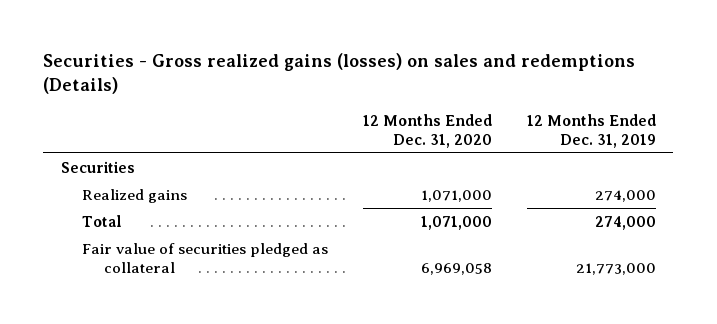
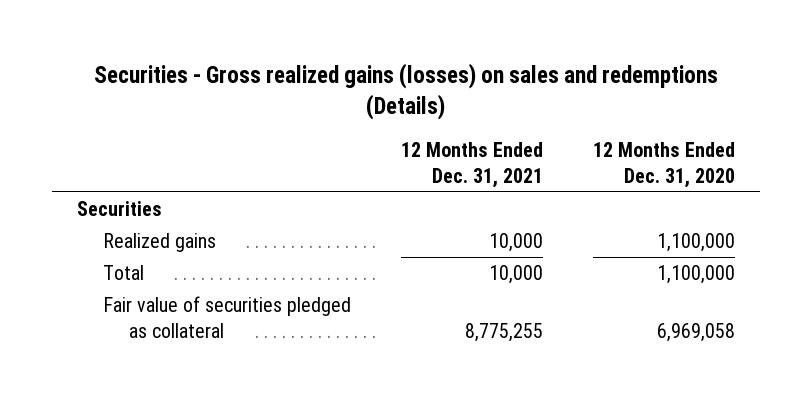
- | 12 Months Ended Dec. 31, 2020 | 12 Months Ended Dec. 31, 2019
+ | 12 Months Ended Dec. 31, 2021 | 12 Months Ended Dec. 31, 2020
- Realized gains | 1,071,000 | 274,000
- Total | 1,071,000 | 274,000
+ Realized gains | 10,000 | 1,100,000
+ Total | 10,000 | 1,100,000

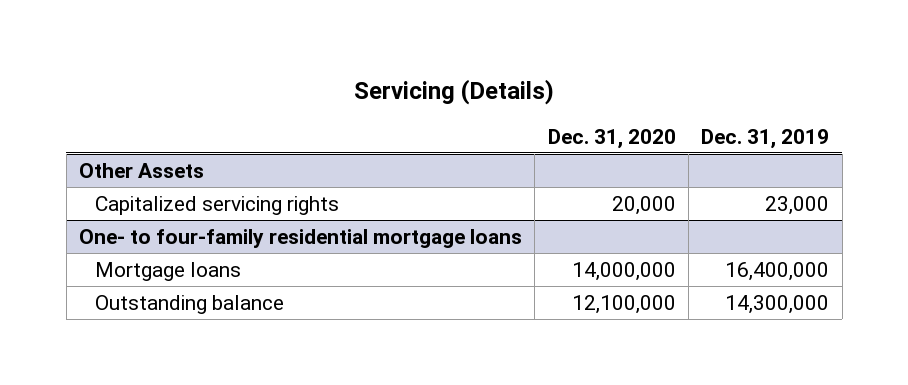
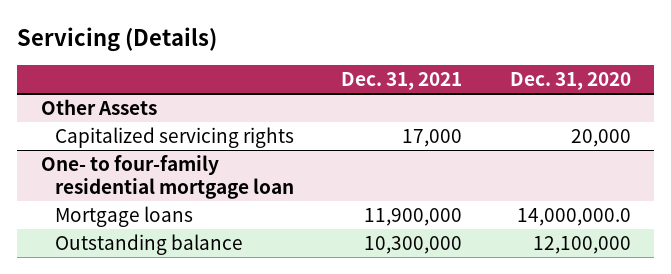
- | Dec. 31, 2020 | Dec. 31, 2019
+ | Dec. 31, 2021 | Dec. 31, 2020
- One- to four-family residential mortgage loans
- Mortgage loans | 14,000,000 | 16,400,000
+ One- to four-family residential mortgage loan
+ Mortgage loans | 11,900,000 | 14,000,000.0

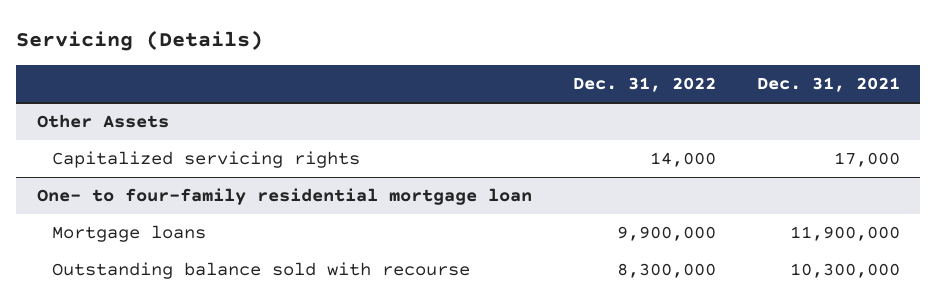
- | Dec. 31, 2021 | Dec. 31, 2020
+ | Dec. 31, 2022 | Dec. 31, 2021
@ One- to four-family residential mortgage loan
- Outstanding balance | 10,300,000 | 12,100,000
+ Outstanding balance sold with recourse | 8,300,000 | 10,300,000

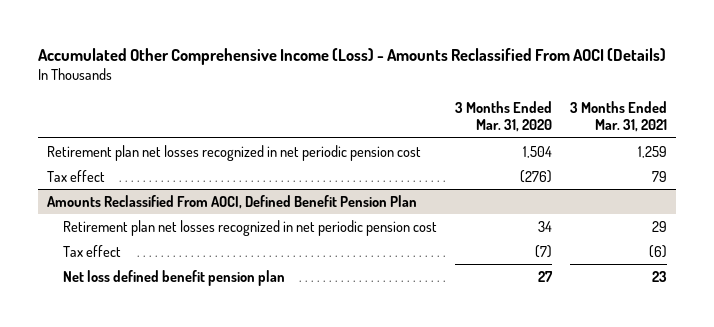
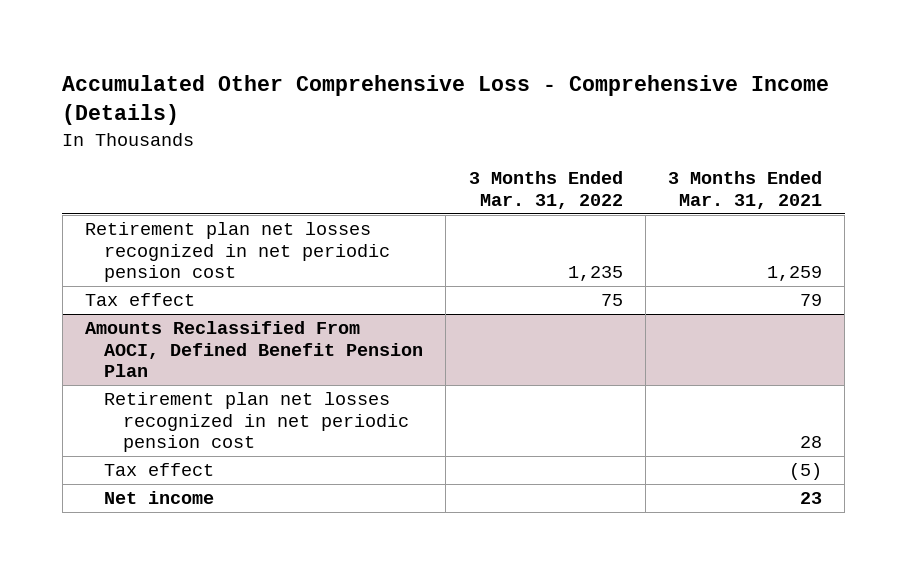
- Accumulated Other Comprehensive Income (Loss) - Amounts Reclassified From AOCI (Details)
+ Accumulated Other Comprehensive Loss - Comprehensive Income (Details)
- | 3 Months Ended Mar. 31, 2020 | 3 Months Ended Mar. 31, 2021
+ | 3 Months Ended Mar. 31, 2022 | 3 Months Ended Mar. 31, 2021
@ Amounts Reclassified From AOCI, Defined Benefit Pension Plan
- Retirement plan net losses recognized in net periodic pension cost | 34 | 29
- Tax effect | (7) | (6)
- Net loss defined benefit pension plan | 27 | 23
+ Retirement plan net losses recognized in net periodic pension cost | | 28
+ Tax effect | | (5)
+ Net income | | 23

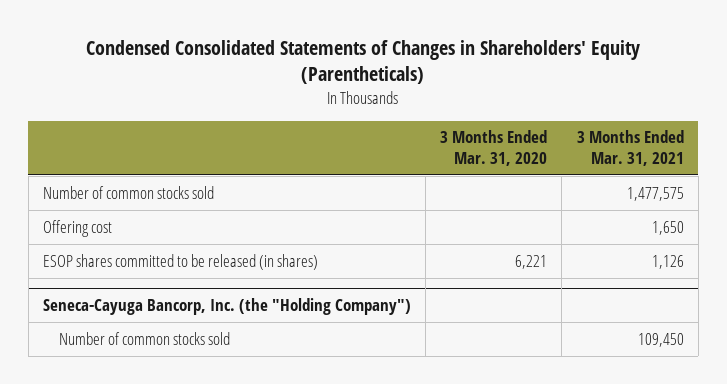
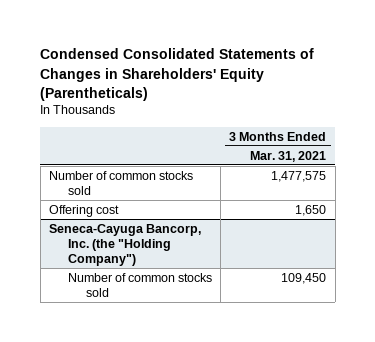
- | 3 Months Ended Mar. 31, 2020 | 3 Months Ended Mar. 31, 2021
+ | 3 Months Ended Mar. 31, 2021
- ESOP shares committed to be released (in shares) | 6,221 | 1,126

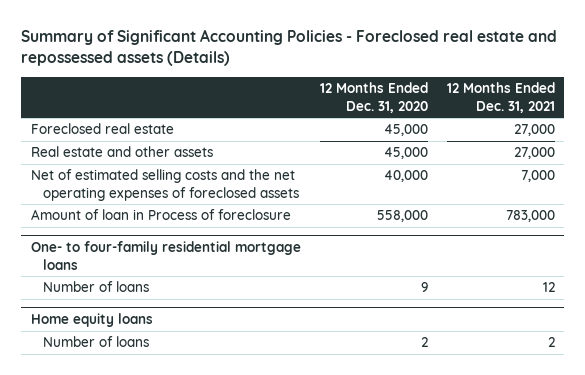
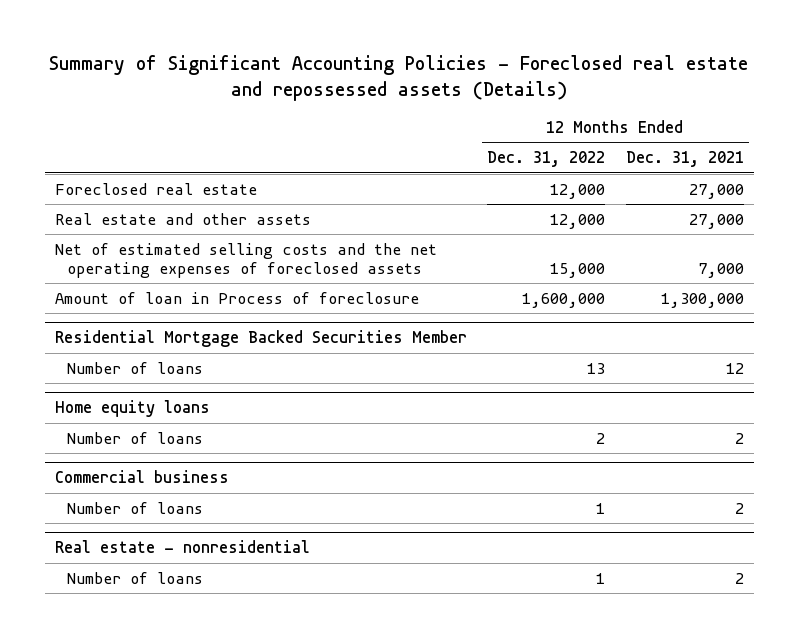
- | 12 Months Ended Dec. 31, 2020 | 12 Months Ended Dec. 31, 2021
+ | 12 Months Ended Dec. 31, 2022 | 12 Months Ended Dec. 31, 2021
- Amount of loan in Process of foreclosure | 558,000 | 783,000
- One- to four-family residential mortgage loans
+ Amount of loan in Process of foreclosure | 1,600,000 | 1,300,000
+ Residential Mortgage Backed Securities Member
+ Commercial business
+ Number of loans | 1 | 2
+ Real estate - nonresidential
+ Number of loans | 1 | 2

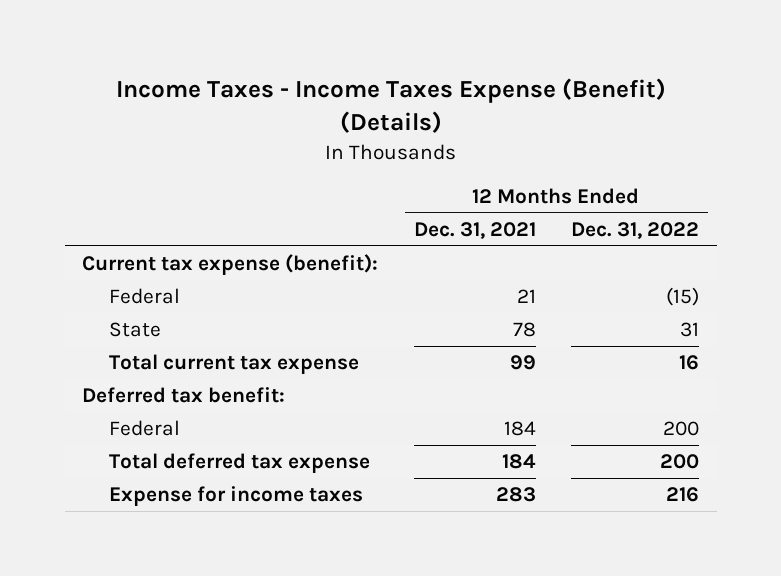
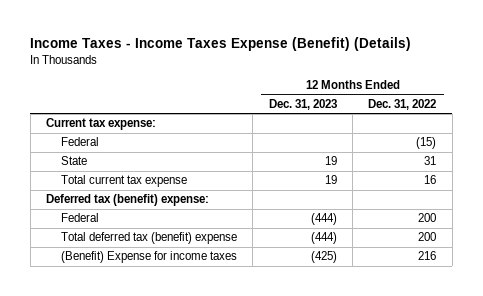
- | 12 Months Ended Dec. 31, 2021 | 12 Months Ended Dec. 31, 2022
+ | 12 Months Ended Dec. 31, 2023 | 12 Months Ended Dec. 31, 2022
- Current tax expense (benefit):
+ Current tax expense:
- Deferred tax benefit:
+ Deferred tax (benefit) expense:
- Total deferred tax expense | 184 | 200
- Expense for income taxes | 283 | 216
+ Total deferred tax (benefit) expense | (444) | 200
+ (Benefit) Expense for income taxes | (425) | 216

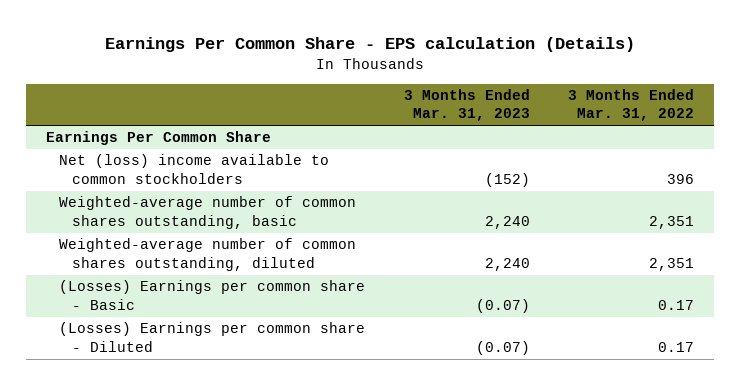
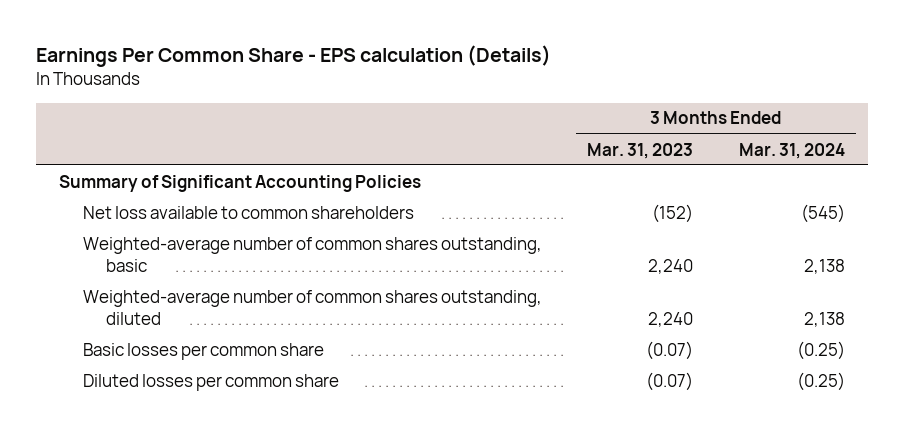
- | 3 Months Ended Mar. 31, 2023 | 3 Months Ended Mar. 31, 2022
+ | 3 Months Ended Mar. 31, 2023 | 3 Months Ended Mar. 31, 2024
- Earnings Per Common Share
- Net (loss) income available to common stockholders | (152) | 396
+ Summary of Significant Accounting Policies
+ Net loss available to common shareholders | (152) | (545)
- (Losses) Earnings per common share - Basic | (0.07) | 0.17
- (Losses) Earnings per common share - Diluted | (0.07) | 0.17
+ Basic losses per common share | (0.07) | (0.25)
+ Diluted losses per common share | (0.07) | (0.25)

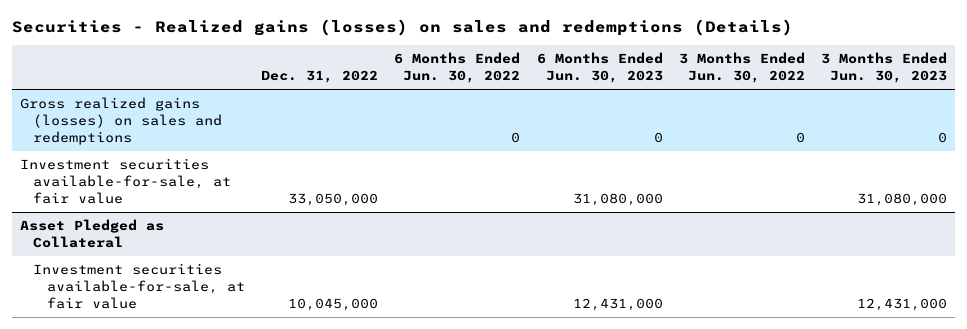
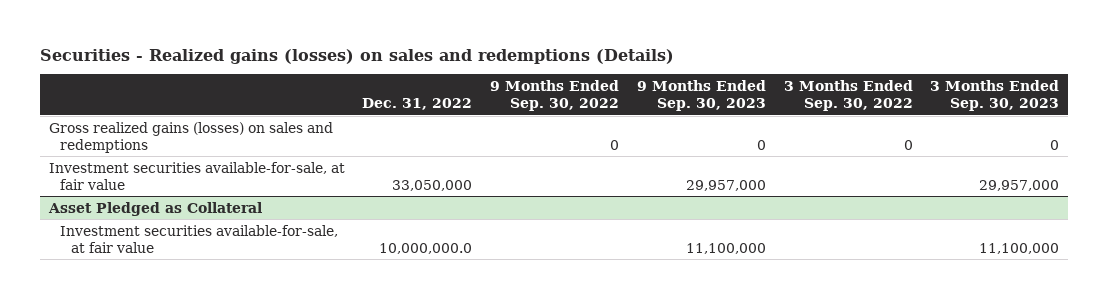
- | Dec. 31, 2022 | 6 Months Ended Jun. 30, 2022 | 6 Months Ended Jun. 30, 2023 | 3 Months Ended Jun. 30, 2022 | 3 Months Ended Jun. 30, 2023
+ | Dec. 31, 2022 | 9 Months Ended Sep. 30, 2022 | 9 Months Ended Sep. 30, 2023 | 3 Months Ended Sep. 30, 2022 | 3 Months Ended Sep. 30, 2023
@ Asset Pledged as Collateral
- Investment securities available-for-sale, at fair value | 10,045,000 | | 12,431,000 | | 12,431,000
+ Investment securities available-for-sale, at fair value | 10,000,000.0 | | 11,100,000 | | 11,100,000

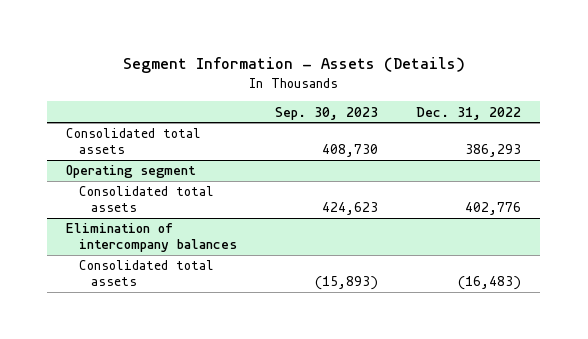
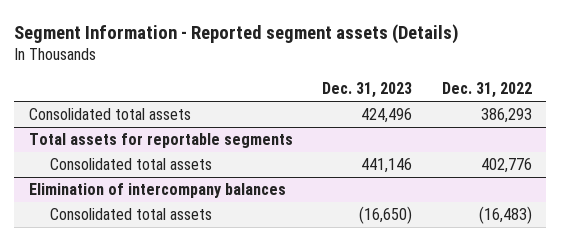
- Segment Information - Assets (Details)
+ Segment Information - Reported segment assets (Details)
- | Sep. 30, 2023 | Dec. 31, 2022
+ | Dec. 31, 2023 | Dec. 31, 2022
- Operating segment
+ Total assets for reportable segments

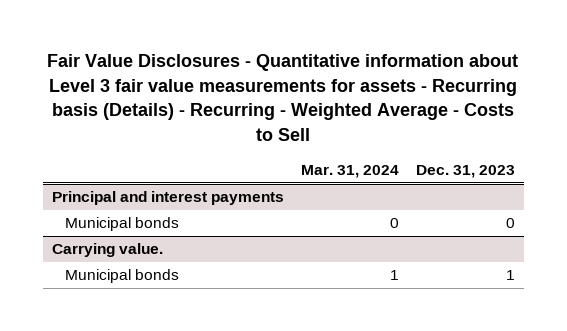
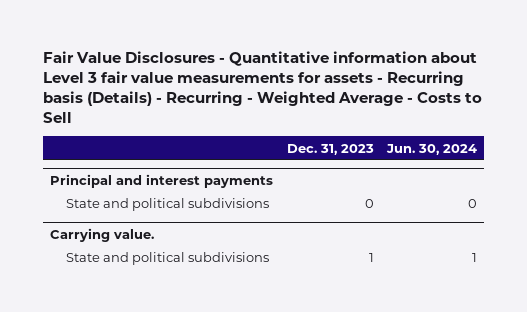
- | Mar. 31, 2024 | Dec. 31, 2023
+ | Dec. 31, 2023 | Jun. 30, 2024
@ Principal and interest payments
- Municipal bonds | 0 | 0
+ State and political subdivisions | 0 | 0
@ Carrying value.
- Municipal bonds | 1 | 1
+ State and political subdivisions | 1 | 1

